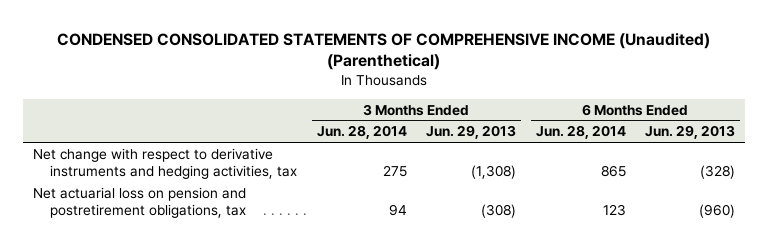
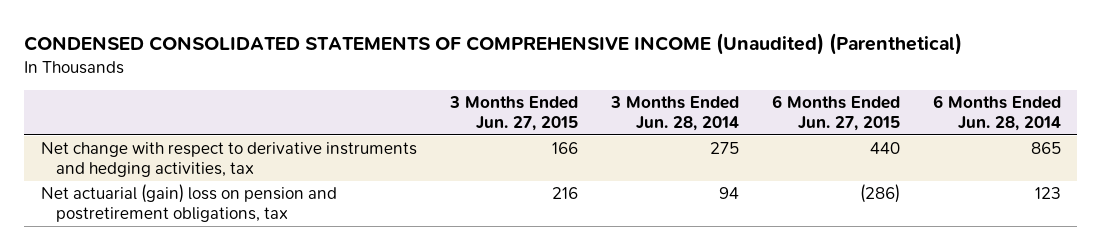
- | 3 Months Ended Jun. 28, 2014 | 3 Months Ended Jun. 29, 2013 | 6 Months Ended Jun. 28, 2014 | 6 Months Ended Jun. 29, 2013
+ | 3 Months Ended Jun. 27, 2015 | 3 Months Ended Jun. 28, 2014 | 6 Months Ended Jun. 27, 2015 | 6 Months Ended Jun. 28, 2014
- Net actuarial loss on pension and postretirement obligations, tax | 94 | (308) | 123 | (960)
+ Net actuarial (gain) loss on pension and postretirement obligations, tax | 216 | 94 | (286) | 123

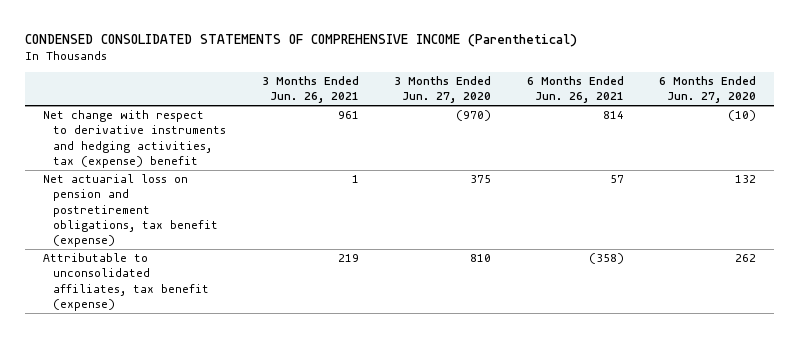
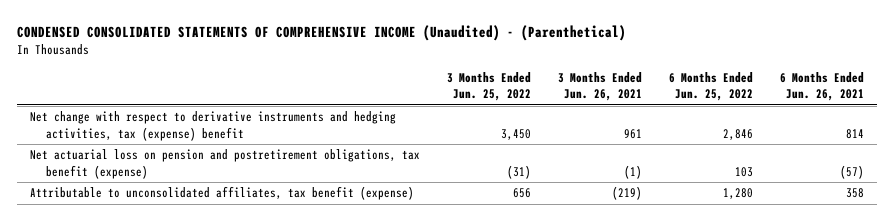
- CONDENSED CONSOLIDATED STATEMENTS OF COMPREHENSIVE INCOME (Parenthetical)
+ CONDENSED CONSOLIDATED STATEMENTS OF COMPREHENSIVE INCOME (Unaudited) - (Parenthetical)
- | 3 Months Ended Jun. 26, 2021 | 3 Months Ended Jun. 27, 2020 | 6 Months Ended Jun. 26, 2021 | 6 Months Ended Jun. 27, 2020
+ | 3 Months Ended Jun. 25, 2022 | 3 Months Ended Jun. 26, 2021 | 6 Months Ended Jun. 25, 2022 | 6 Months Ended Jun. 26, 2021
- Net actuarial loss on pension and postretirement obligations, tax benefit (expense) | 1 | 375 | 57 | 132
- Attributable to unconsolidated affiliates, tax benefit (expense) | 219 | 810 | (358) | 262
+ Net actuarial loss on pension and postretirement obligations, tax benefit (expense) | (31) | (1) | 103 | (57)
+ Attributable to unconsolidated affiliates, tax benefit (expense) | 656 | (219) | 1,280 | 358

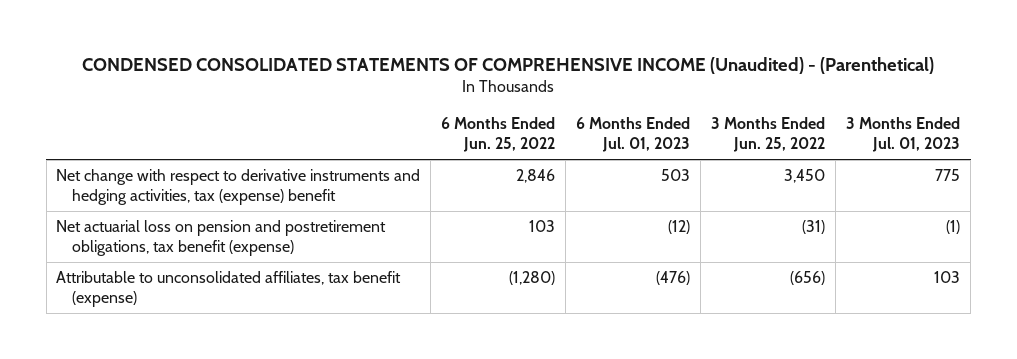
- | 3 Months Ended Jun. 25, 2022 | 3 Months Ended Jun. 26, 2021 | 6 Months Ended Jun. 25, 2022 | 6 Months Ended Jun. 26, 2021
+ | 6 Months Ended Jun. 25, 2022 | 6 Months Ended Jul. 01, 2023 | 3 Months Ended Jun. 25, 2022 | 3 Months Ended Jul. 01, 2023
- Attributable to unconsolidated affiliates, tax benefit (expense) | 656 | (219) | 1,280 | 358
+ Attributable to unconsolidated affiliates, tax benefit (expense) | (1,280) | (476) | (656) | 103

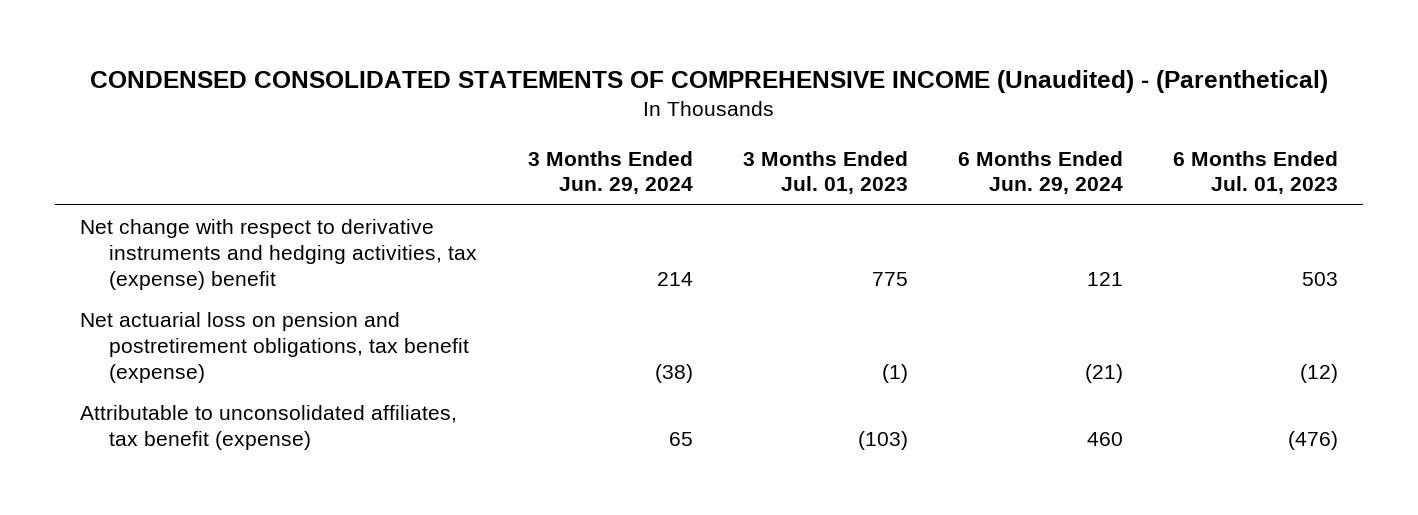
- | 6 Months Ended Jun. 25, 2022 | 6 Months Ended Jul. 01, 2023 | 3 Months Ended Jun. 25, 2022 | 3 Months Ended Jul. 01, 2023
+ | 3 Months Ended Jun. 29, 2024 | 3 Months Ended Jul. 01, 2023 | 6 Months Ended Jun. 29, 2024 | 6 Months Ended Jul. 01, 2023
- Attributable to unconsolidated affiliates, tax benefit (expense) | (1,280) | (476) | (656) | 103
+ Attributable to unconsolidated affiliates, tax benefit (expense) | 65 | (103) | 460 | (476)

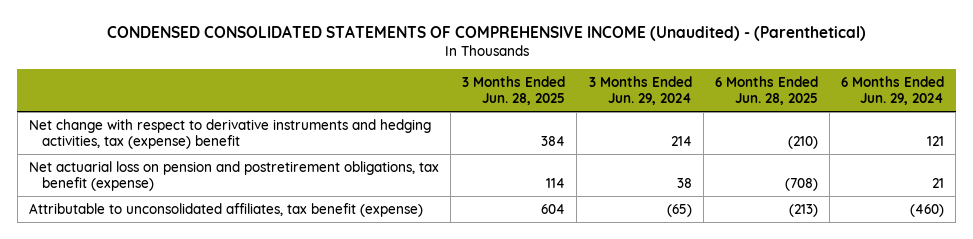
- | 3 Months Ended Jun. 29, 2024 | 3 Months Ended Jul. 01, 2023 | 6 Months Ended Jun. 29, 2024 | 6 Months Ended Jul. 01, 2023
+ | 3 Months Ended Jun. 28, 2025 | 3 Months Ended Jun. 29, 2024 | 6 Months Ended Jun. 28, 2025 | 6 Months Ended Jun. 29, 2024
- Net actuarial loss on pension and postretirement obligations, tax benefit (expense) | (38) | (1) | (21) | (12)
- Attributable to unconsolidated affiliates, tax benefit (expense) | 65 | (103) | 460 | (476)
+ Net actuarial loss on pension and postretirement obligations, tax benefit (expense) | 114 | 38 | (708) | 21
+ Attributable to unconsolidated affiliates, tax benefit (expense) | 604 | (65) | (213) | (460)

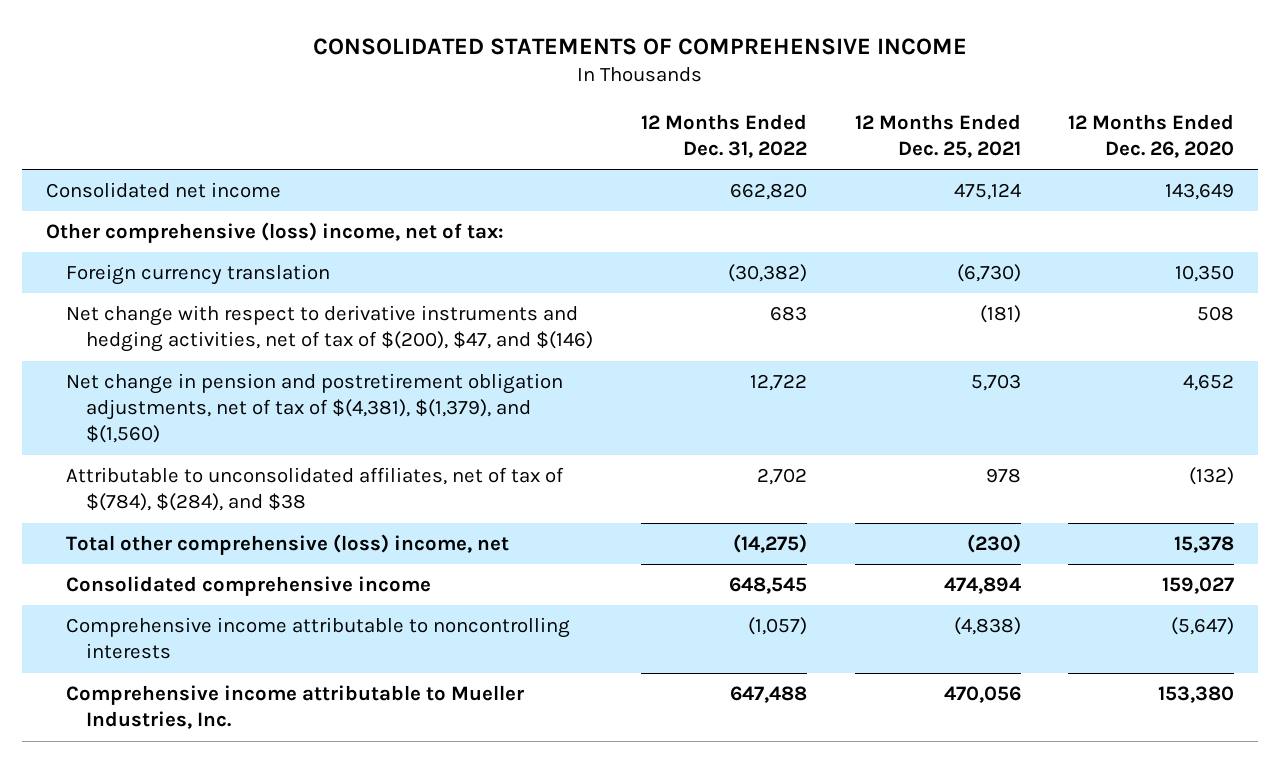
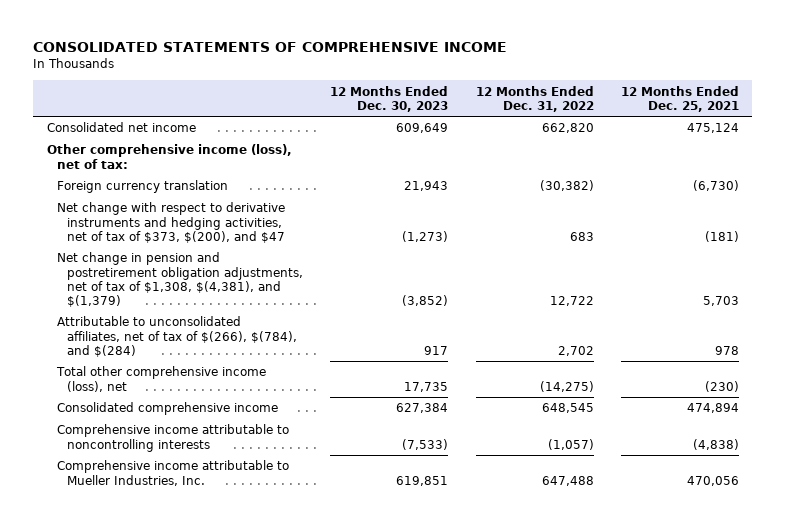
- | 12 Months Ended Dec. 31, 2022 | 12 Months Ended Dec. 25, 2021 | 12 Months Ended Dec. 26, 2020
+ | 12 Months Ended Dec. 30, 2023 | 12 Months Ended Dec. 31, 2022 | 12 Months Ended Dec. 25, 2021
- Other comprehensive (loss) income, net of tax:
+ Other comprehensive income (loss), net of tax:
- Net change with respect to derivative instruments and hedging activities, net of tax of $(200), $47, and $(146) | 683 | (181) | 508
- Net change in pension and postretirement obligation adjustments, net of tax of $(4,381), $(1,379), and $(1,560) | 12,722 | 5,703 | 4,652
- Attributable to unconsolidated affiliates, net of tax of $(784), $(284), and $38 | 2,702 | 978 | (132)
- Total other comprehensive (loss) income, net | (14,275) | (230) | 15,378
+ Net change with respect to derivative instruments and hedging activities, net of tax of $373, $(200), and $47 | (1,273) | 683 | (181)
+ Net change in pension and postretirement obligation adjustments, net of tax of $1,308, $(4,381), and $(1,379) | (3,852) | 12,722 | 5,703
+ Attributable to unconsolidated affiliates, net of tax of $(266), $(784), and $(284) | 917 | 2,702 | 978
+ Total other comprehensive income (loss), net | 17,735 | (14,275) | (230)

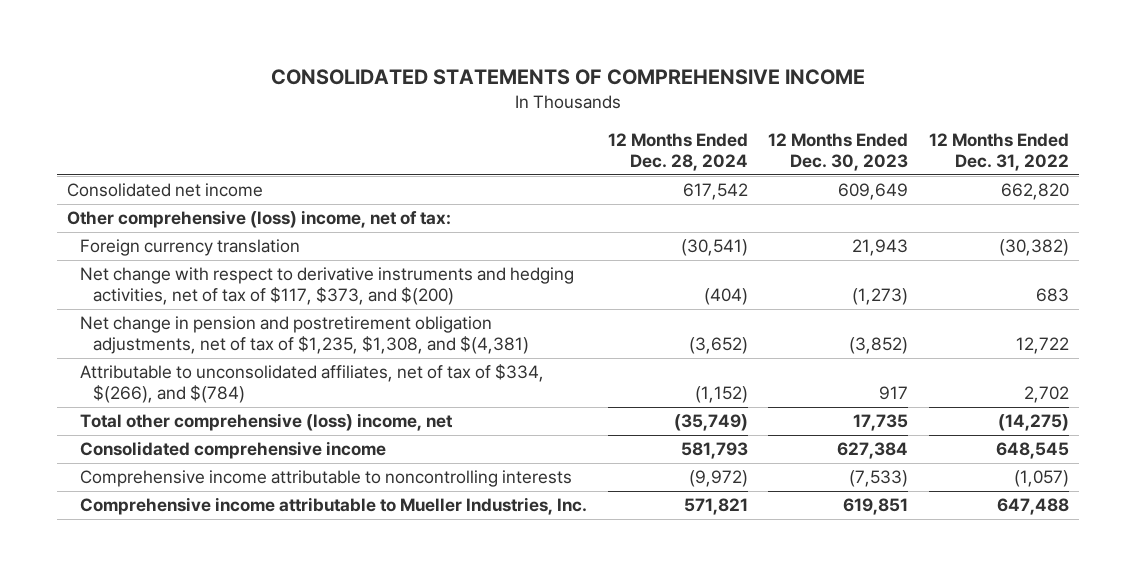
- | 12 Months Ended Dec. 30, 2023 | 12 Months Ended Dec. 31, 2022 | 12 Months Ended Dec. 25, 2021
+ | 12 Months Ended Dec. 28, 2024 | 12 Months Ended Dec. 30, 2023 | 12 Months Ended Dec. 31, 2022
- Other comprehensive income (loss), net of tax:
+ Other comprehensive (loss) income, net of tax:
- Net change with respect to derivative instruments and hedging activities, net of tax of $373, $(200), and $47 | (1,273) | 683 | (181)
- Net change in pension and postretirement obligation adjustments, net of tax of $1,308, $(4,381), and $(1,379) | (3,852) | 12,722 | 5,703
- Attributable to unconsolidated affiliates, net of tax of $(266), $(784), and $(284) | 917 | 2,702 | 978
- Total other comprehensive income (loss), net | 17,735 | (14,275) | (230)
+ Net change with respect to derivative instruments and hedging activities, net of tax of $117, $373, and $(200) | (404) | (1,273) | 683
+ Net change in pension and postretirement obligation adjustments, net of tax of $1,235, $1,308, and $(4,381) | (3,652) | (3,852) | 12,722
+ Attributable to unconsolidated affiliates, net of tax of $334, $(266), and $(784) | (1,152) | 917 | 2,702
+ Total other comprehensive (loss) income, net | (35,749) | 17,735 | (14,275)

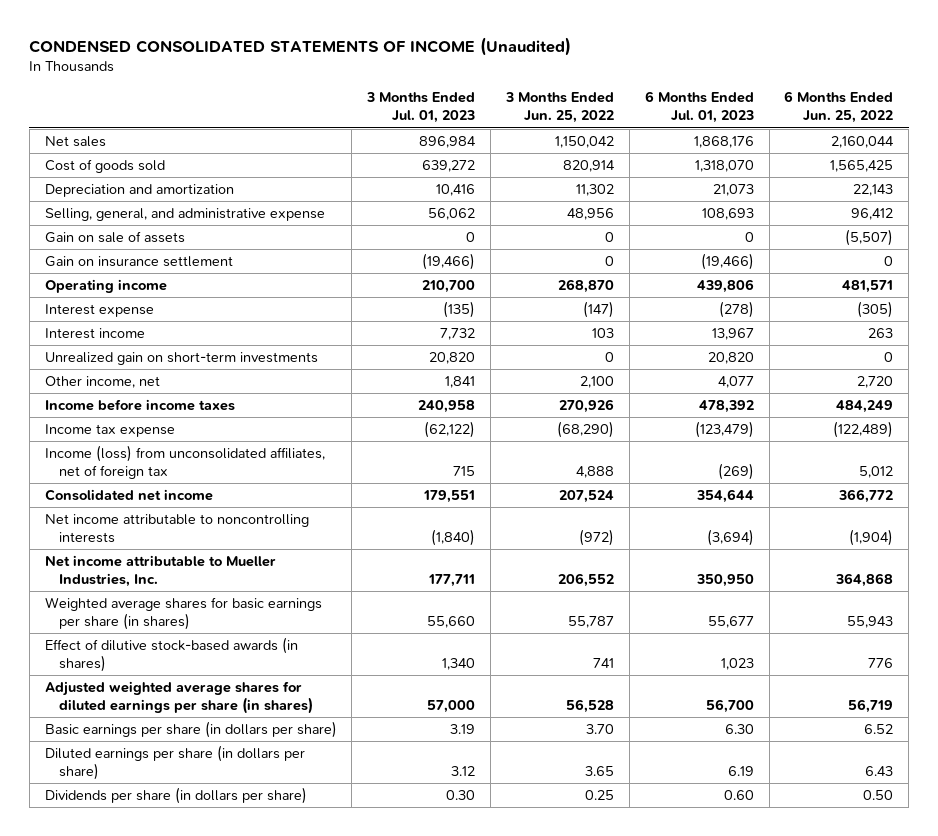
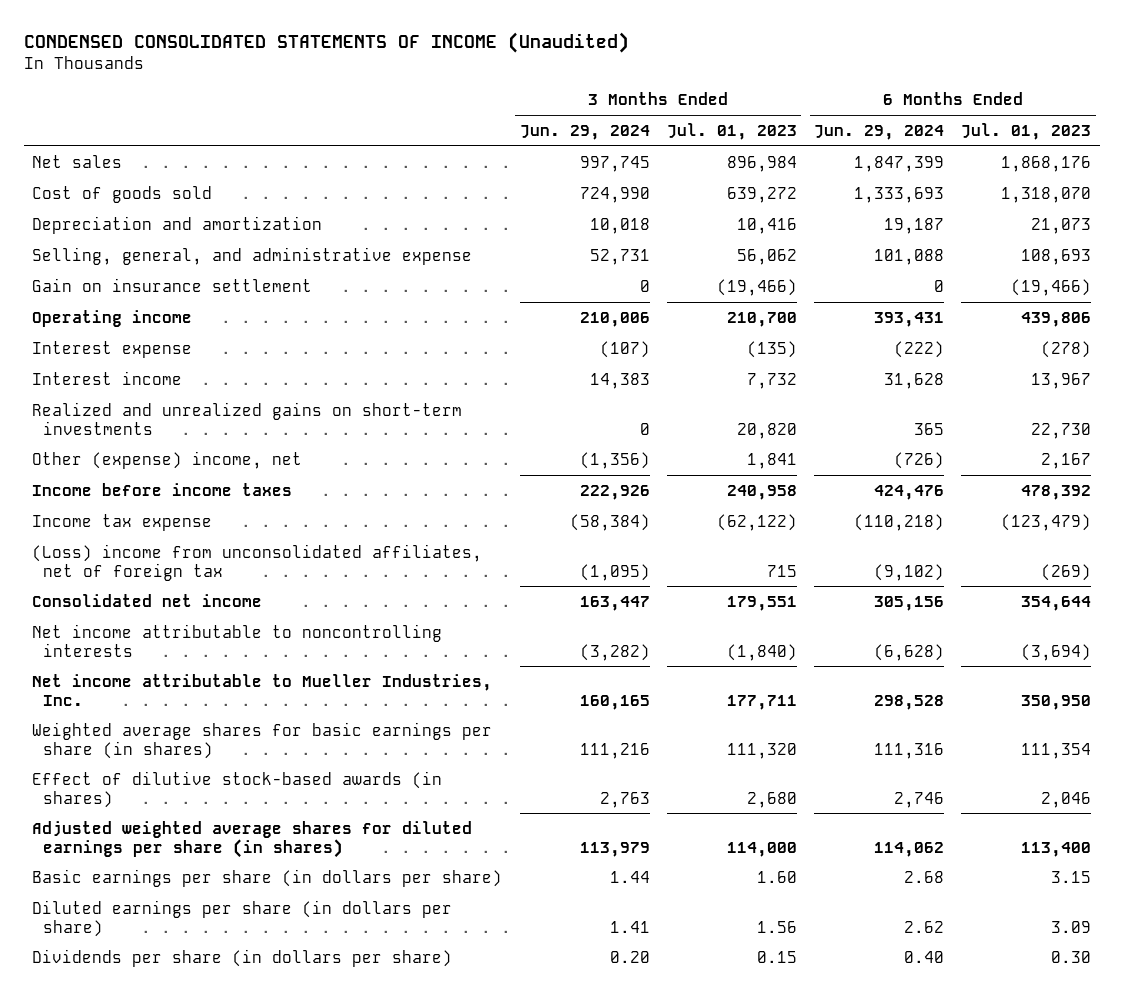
- | 3 Months Ended Jul. 01, 2023 | 3 Months Ended Jun. 25, 2022 | 6 Months Ended Jul. 01, 2023 | 6 Months Ended Jun. 25, 2022
+ | 3 Months Ended Jun. 29, 2024 | 3 Months Ended Jul. 01, 2023 | 6 Months Ended Jun. 29, 2024 | 6 Months Ended Jul. 01, 2023
- Gain on sale of assets | 0 | 0 | 0 | (5,507)
- Unrealized gain on short-term investments | 20,820 | 0 | 20,820 | 0
- Other income, net | 1,841 | 2,100 | 4,077 | 2,720
+ Realized and unrealized gains on short-term investments | 0 | 20,820 | 365 | 22,730
+ Other (expense) income, net | (1,356) | 1,841 | (726) | 2,167
- Income (loss) from unconsolidated affiliates, net of foreign tax | 715 | 4,888 | (269) | 5,012
+ (Loss) income from unconsolidated affiliates, net of foreign tax | (1,095) | 715 | (9,102) | (269)
- Weighted average shares for basic earnings per share (in shares) | 55,660 | 55,787 | 55,677 | 55,943
- Effect of dilutive stock-based awards (in shares) | 1,340 | 741 | 1,023 | 776
- Adjusted weighted average shares for diluted earnings per share (in shares) | 57,000 | 56,528 | 56,700 | 56,719
- Basic earnings per share (in dollars per share) | 3.19 | 3.70 | 6.30 | 6.52
- Diluted earnings per share (in dollars per share) | 3.12 | 3.65 | 6.19 | 6.43
- Dividends per share (in dollars per share) | 0.30 | 0.25 | 0.60 | 0.50
+ Weighted average shares for basic earnings per share (in shares) | 111,216 | 111,320 | 111,316 | 111,354
+ Effect of dilutive stock-based awards (in shares) | 2,763 | 2,680 | 2,746 | 2,046
+ Adjusted weighted average shares for diluted earnings per share (in shares) | 113,979 | 114,000 | 114,062 | 113,400
+ Basic earnings per share (in dollars per share) | 1.44 | 1.60 | 2.68 | 3.15
+ Diluted earnings per share (in dollars per share) | 1.41 | 1.56 | 2.62 | 3.09
+ Dividends per share (in dollars per share) | 0.20 | 0.15 | 0.40 | 0.30

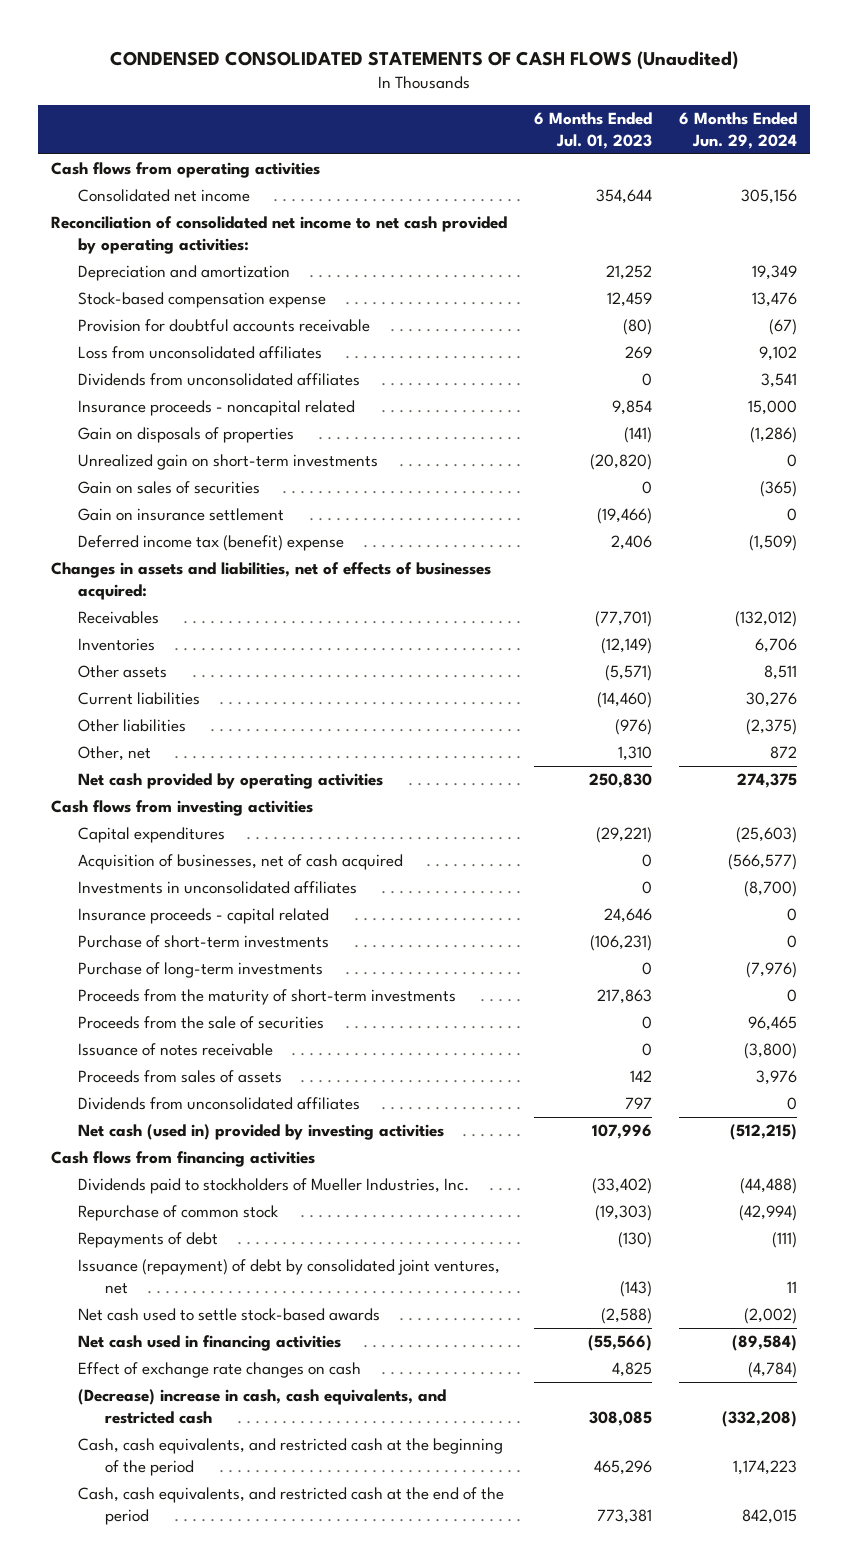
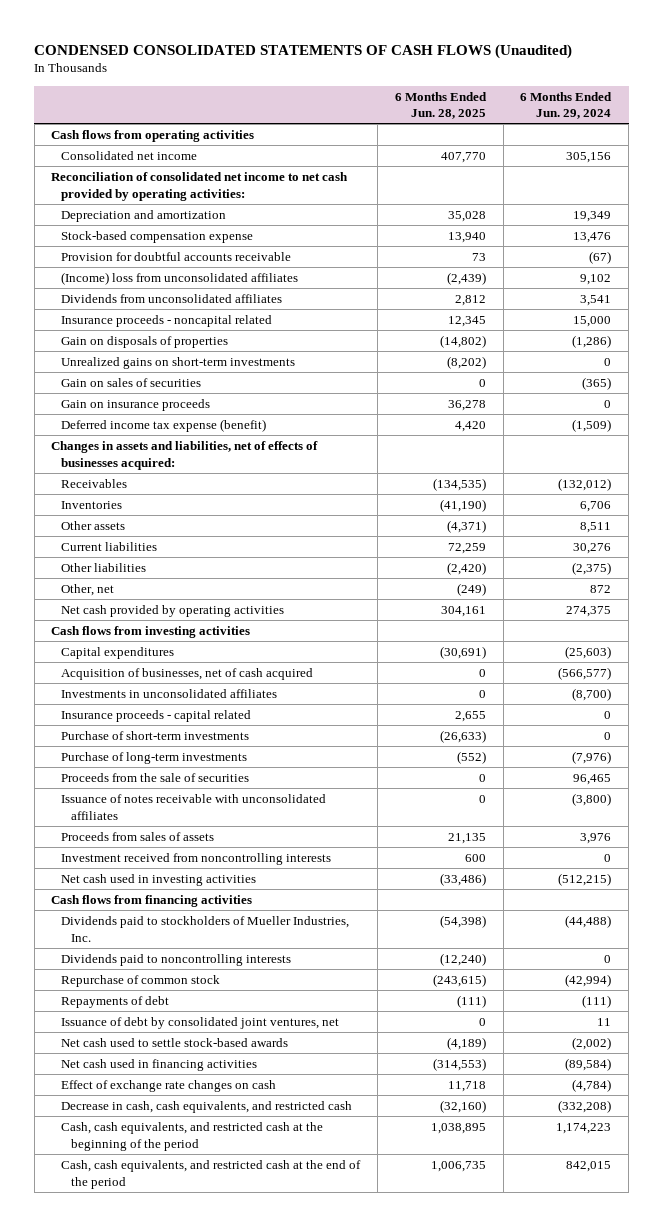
- | 6 Months Ended Jul. 01, 2023 | 6 Months Ended Jun. 29, 2024
+ | 6 Months Ended Jun. 28, 2025 | 6 Months Ended Jun. 29, 2024
- Loss from unconsolidated affiliates | 269 | 9,102
+ (Income) loss from unconsolidated affiliates | (2,439) | 9,102
- Unrealized gain on short-term investments | (20,820) | 0
+ Unrealized gains on short-term investments | (8,202) | 0
- Gain on insurance settlement | (19,466) | 0
- Deferred income tax (benefit) expense | 2,406 | (1,509)
+ Gain on insurance proceeds | 36,278 | 0
+ Deferred income tax expense (benefit) | 4,420 | (1,509)
- Proceeds from the maturity of short-term investments | 217,863 | 0
- Issuance of notes receivable | 0 | (3,800)
+ Issuance of notes receivable with unconsolidated affiliates | 0 | (3,800)
- Dividends from unconsolidated affiliates | 797 | 0
- Net cash (used in) provided by investing activities | 107,996 | (512,215)
+ Investment received from noncontrolling interests | 600 | 0
+ Net cash used in investing activities | (33,486) | (512,215)
+ Dividends paid to noncontrolling interests | (12,240) | 0
- Issuance (repayment) of debt by consolidated joint ventures, net | (143) | 11
+ Issuance of debt by consolidated joint ventures, net | 0 | 11
- (Decrease) increase in cash, cash equivalents, and restricted cash | 308,085 | (332,208)
+ Decrease in cash, cash equivalents, and restricted cash | (32,160) | (332,208)

